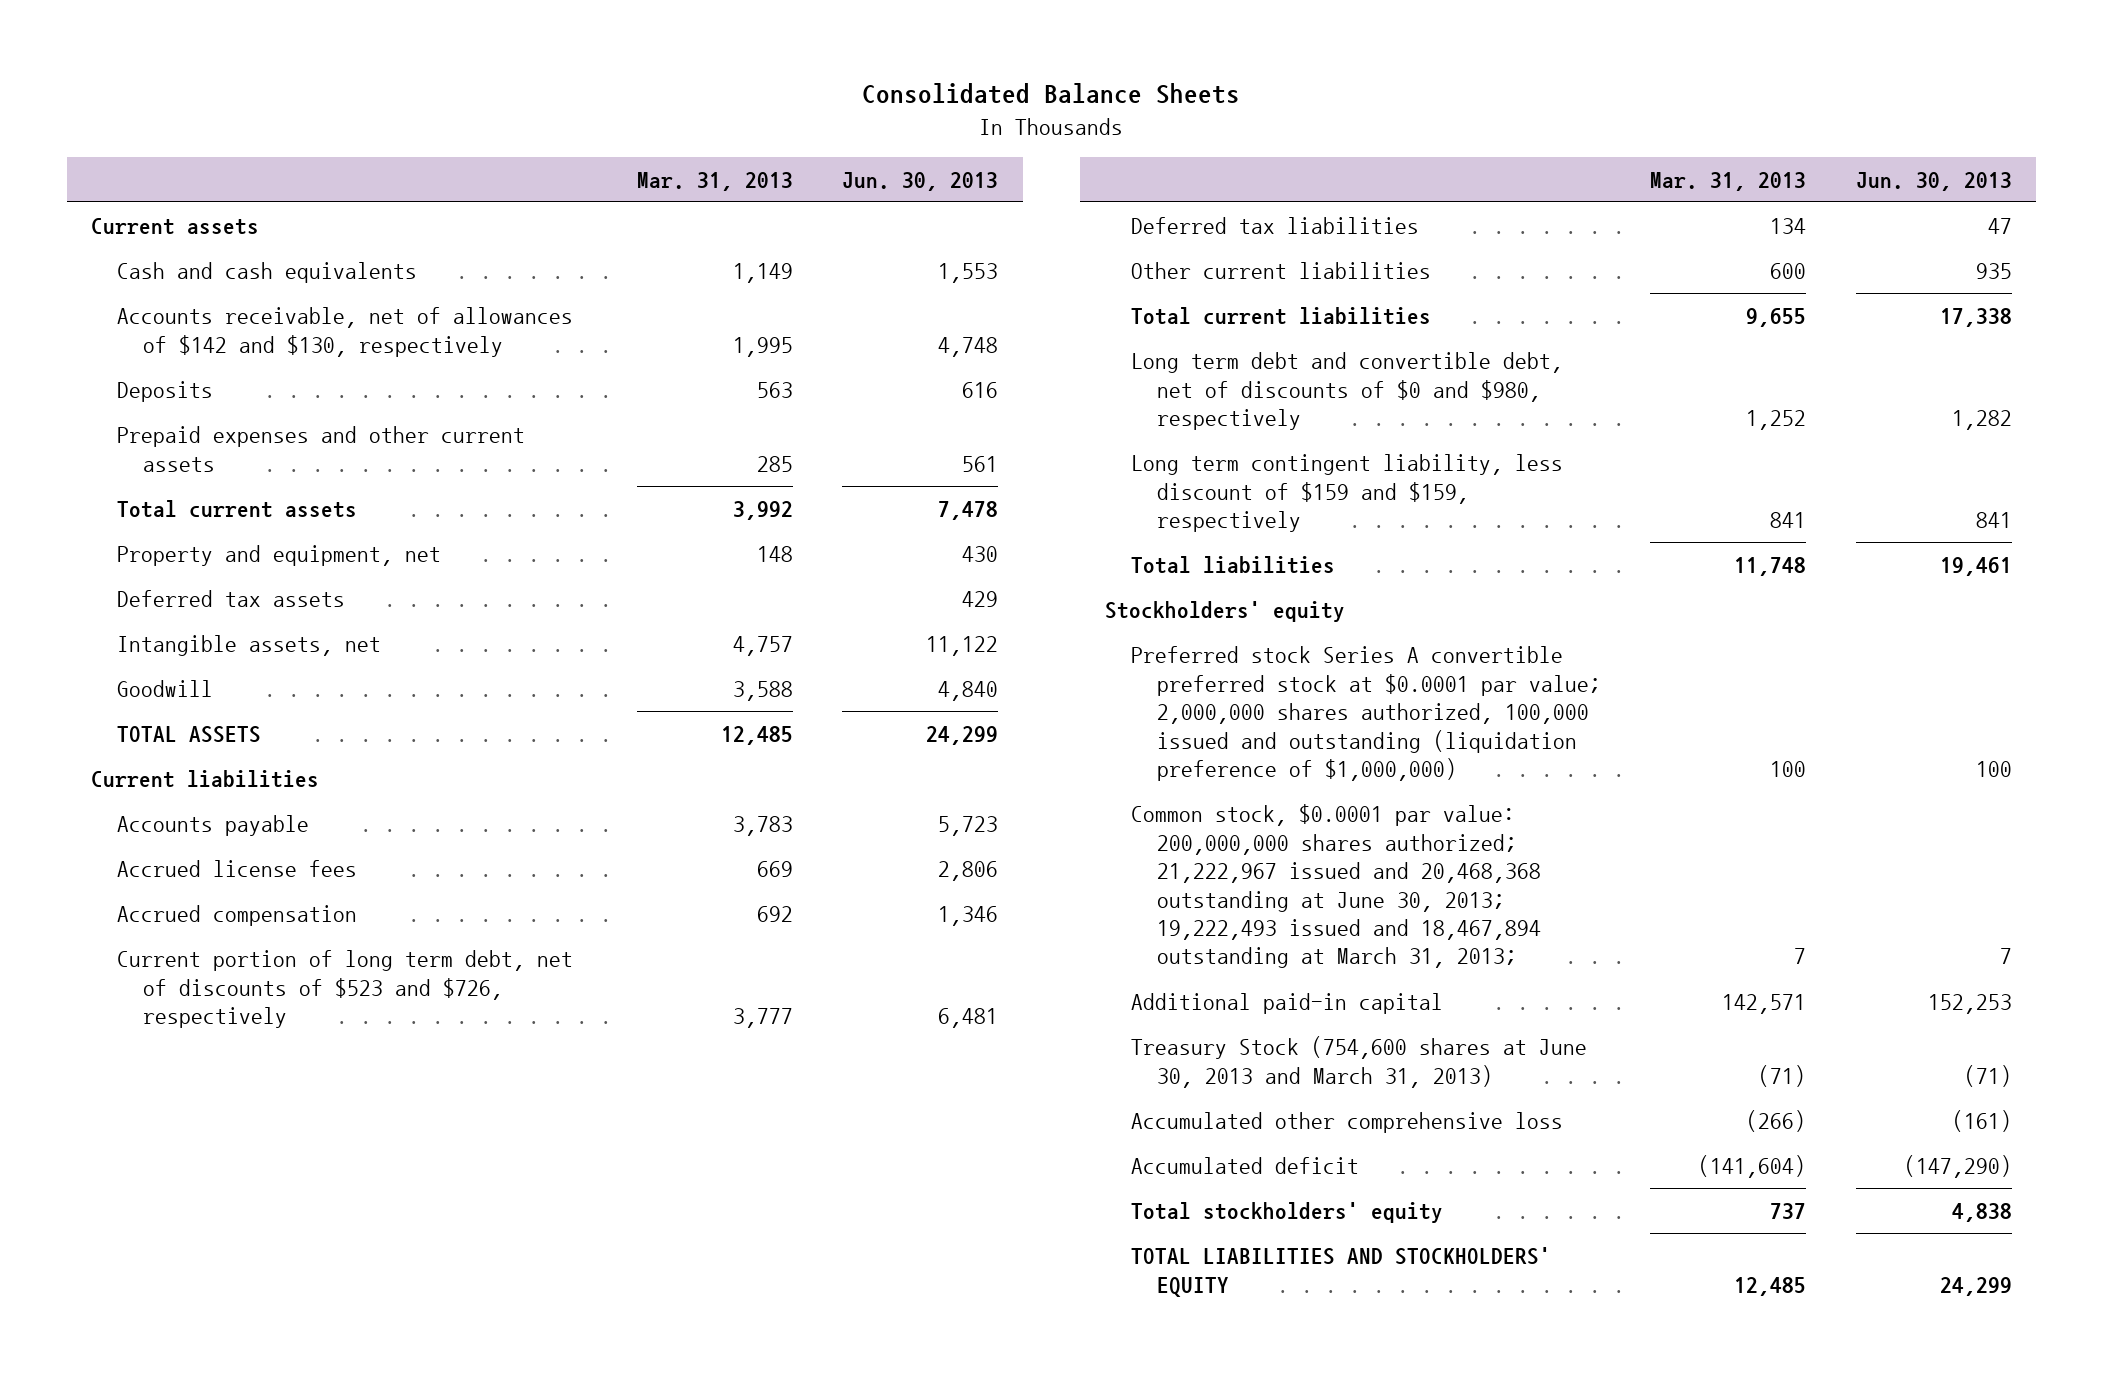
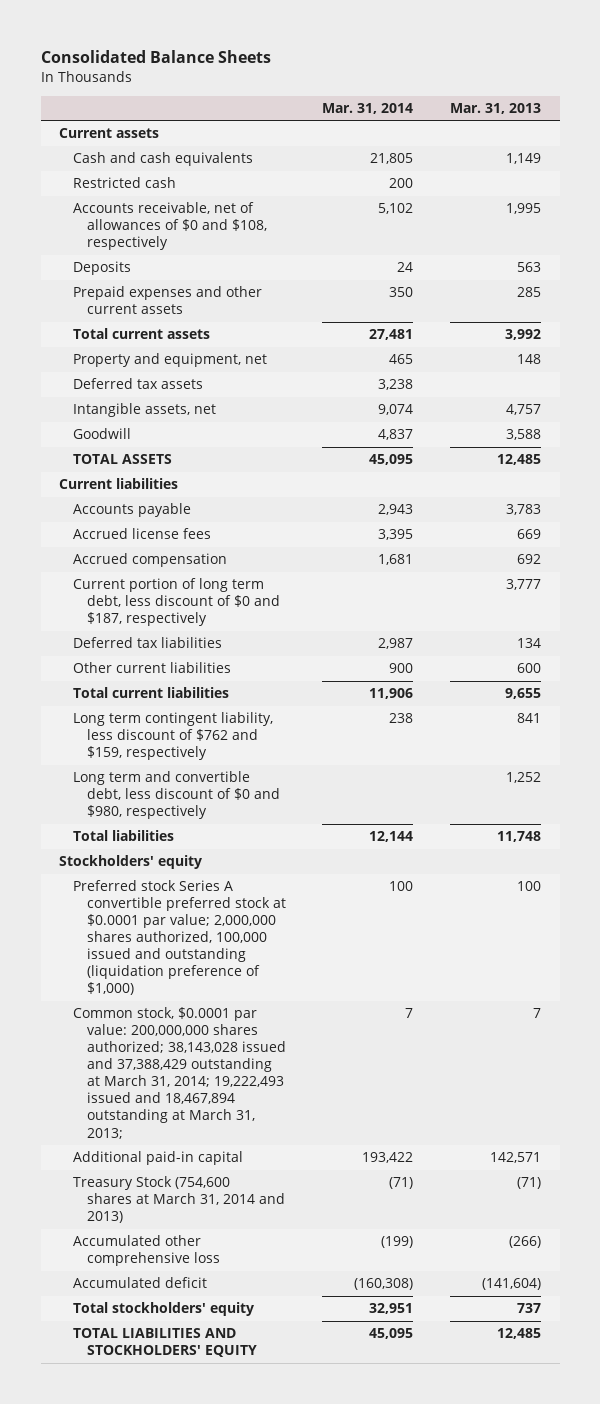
- | Mar. 31, 2013 | Jun. 30, 2013
+ | Mar. 31, 2014 | Mar. 31, 2013
- Accounts receivable, net of allowances of $142 and $130, respectively | 1,995 | 4,748
+ Restricted cash | 200 |
+ Accounts receivable, net of allowances of $0 and $108, respectively | 5,102 | 1,995
- Current portion of long term debt, net of discounts of $523 and $726, respectively | 3,777 | 6,481
+ Current portion of long term debt, less discount of $0 and $187, respectively | | 3,777
- Long term debt and convertible debt, net of discounts of $0 and $980, respectively | 1,252 | 1,282
- Long term contingent liability, less discount of $159 and $159, respectively | 841 | 841
+ Long term contingent liability, less discount of $762 and $159, respectively | 238 | 841
+ Long term and convertible debt, less discount of $0 and $980, respectively | | 1,252
- Preferred stock Series A convertible preferred stock at $0.0001 par value; 2,000,000 shares authorized, 100,000 issued and outstanding (liquidation preference of $1,000,000) | 100 | 100
- Common stock, $0.0001 par value: 200,000,000 shares authorized; 21,222,967 issued and 20,468,368 outstanding at June 30, 2013; 19,222,493 issued and 18,467,894 outstanding at March 31, 2013; | 7 | 7
+ Preferred stock Series A convertible preferred stock at $0.0001 par value; 2,000,000 shares authorized, 100,000 issued and outstanding (liquidation preference of $1,000) | 100 | 100
+ Common stock, $0.0001 par value: 200,000,000 shares authorized; 38,143,028 issued and 37,388,429 outstanding at March 31, 2014; 19,222,493 issued and 18,467,894 outstanding at March 31, 2013; | 7 | 7
- Treasury Stock (754,600 shares at June 30, 2013 and March 31, 2013) | (71) | (71)
+ Treasury Stock (754,600 shares at March 31, 2014 and 2013) | (71) | (71)

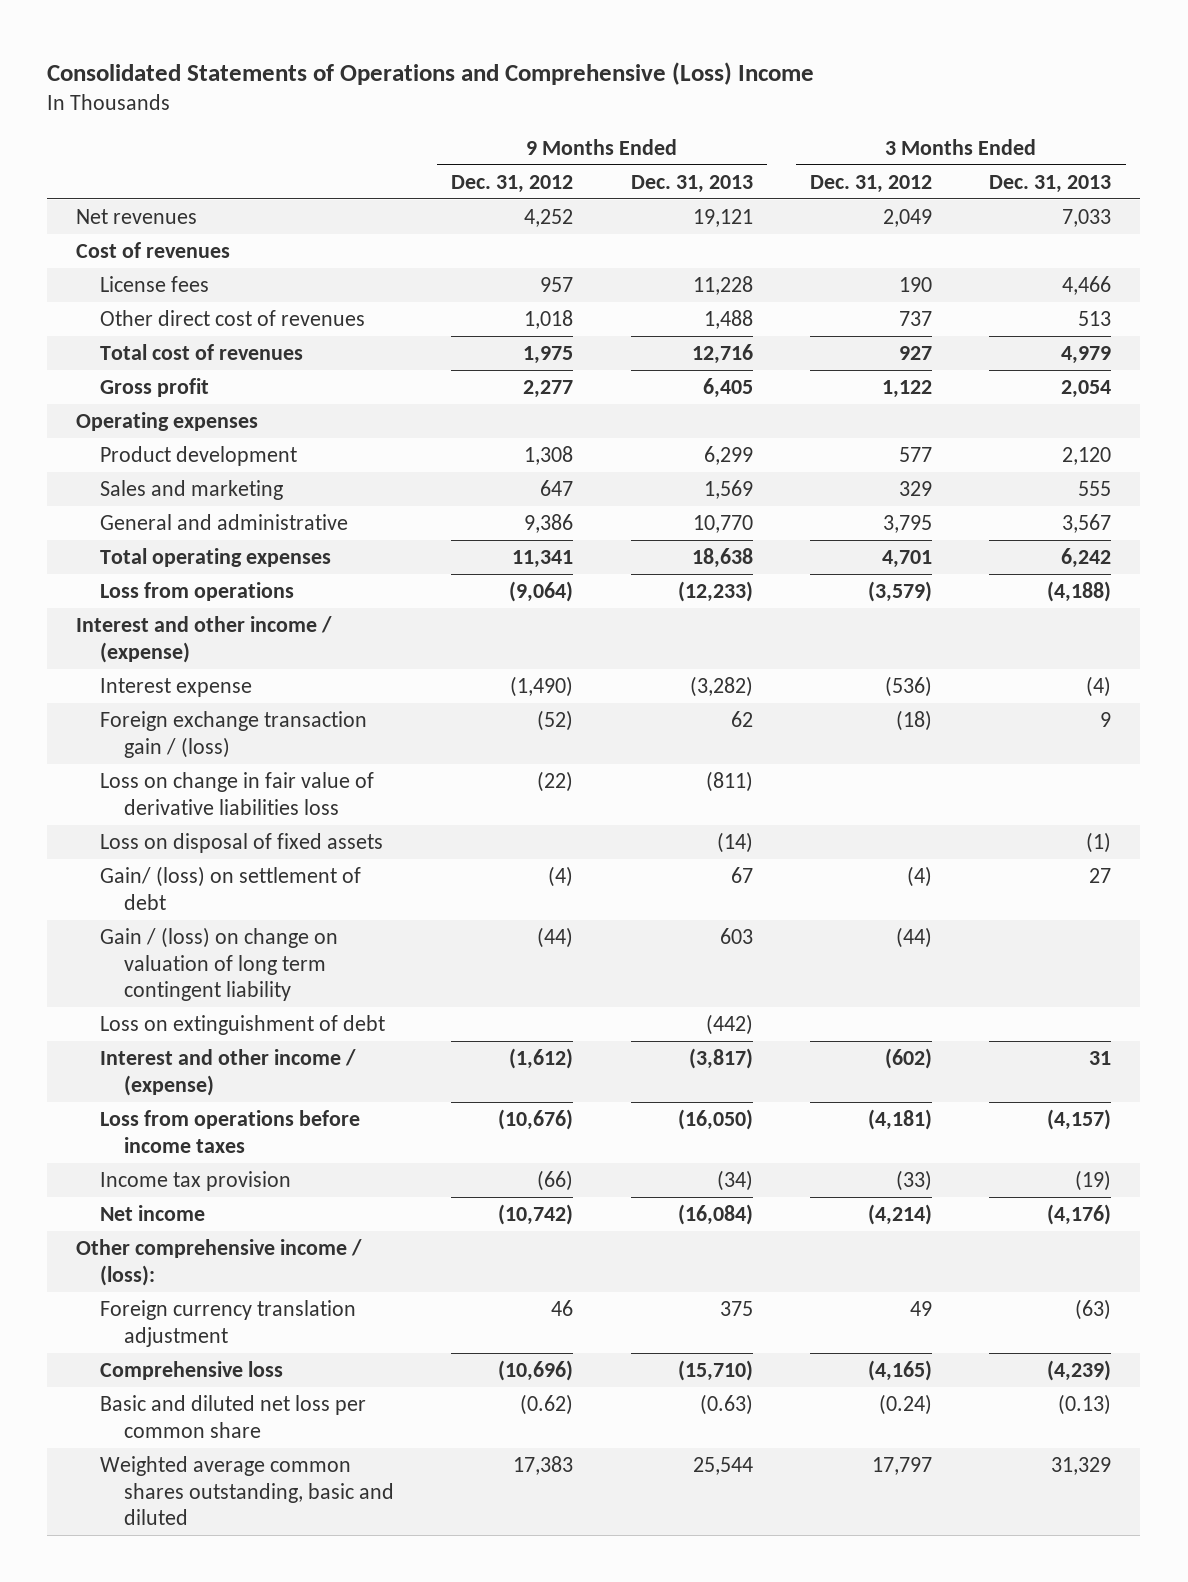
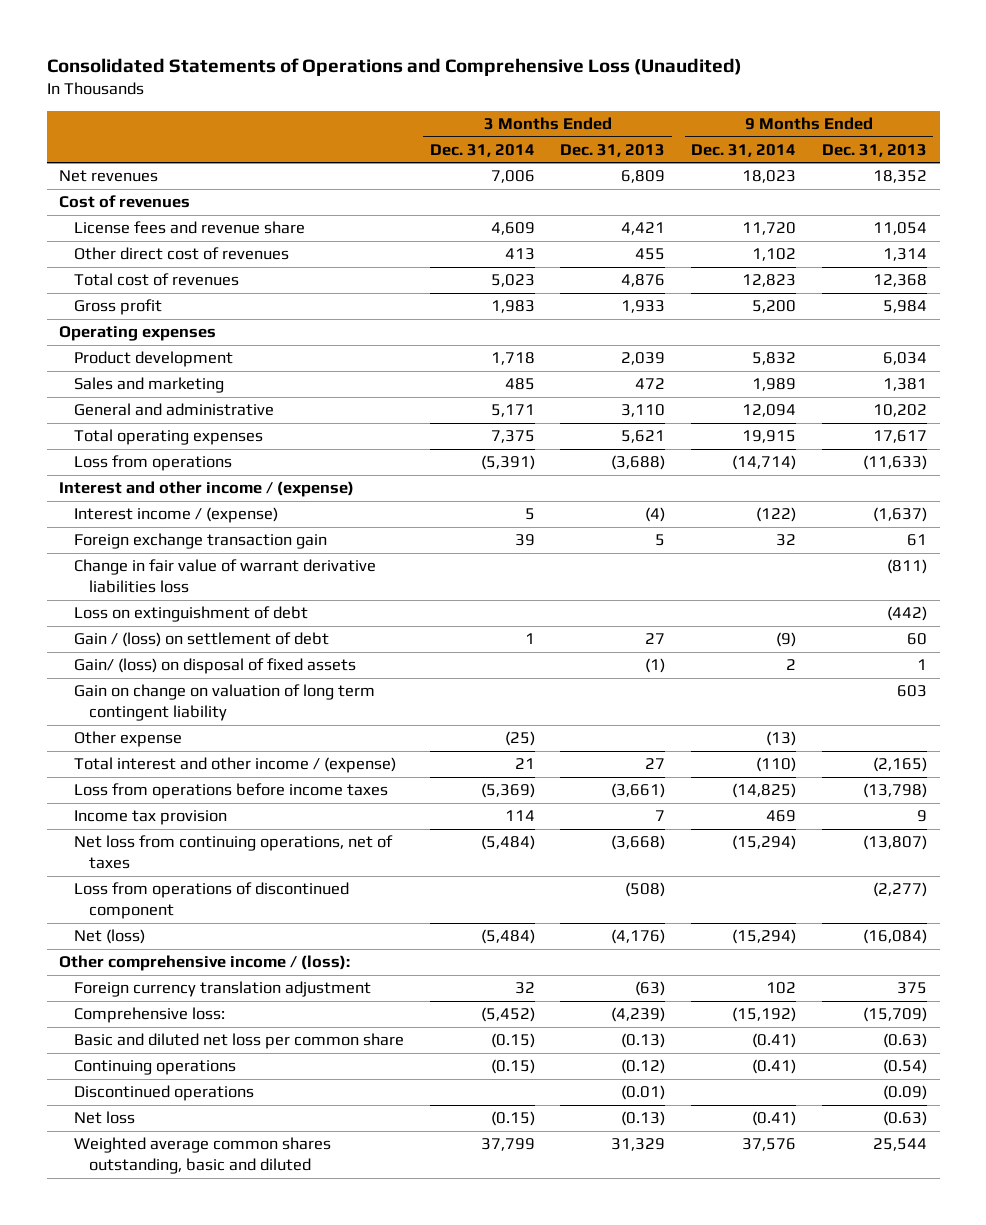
- Consolidated Statements of Operations and Comprehensive (Loss) Income
+ Consolidated Statements of Operations and Comprehensive Loss (Unaudited)
- | 9 Months Ended Dec. 31, 2012 | 9 Months Ended Dec. 31, 2013 | 3 Months Ended Dec. 31, 2012 | 3 Months Ended Dec. 31, 2013
+ | 3 Months Ended Dec. 31, 2014 | 3 Months Ended Dec. 31, 2013 | 9 Months Ended Dec. 31, 2014 | 9 Months Ended Dec. 31, 2013
- Net revenues | 4,252 | 19,121 | 2,049 | 7,033
+ Net revenues | 7,006 | 6,809 | 18,023 | 18,352
- License fees | 957 | 11,228 | 190 | 4,466
- Other direct cost of revenues | 1,018 | 1,488 | 737 | 513
- Total cost of revenues | 1,975 | 12,716 | 927 | 4,979
- Gross profit | 2,277 | 6,405 | 1,122 | 2,054
+ License fees and revenue share | 4,609 | 4,421 | 11,720 | 11,054
+ Other direct cost of revenues | 413 | 455 | 1,102 | 1,314
+ Total cost of revenues | 5,023 | 4,876 | 12,823 | 12,368
+ Gross profit | 1,983 | 1,933 | 5,200 | 5,984
- Product development | 1,308 | 6,299 | 577 | 2,120
- Sales and marketing | 647 | 1,569 | 329 | 555
- General and administrative | 9,386 | 10,770 | 3,795 | 3,567
- Total operating expenses | 11,341 | 18,638 | 4,701 | 6,242
- Loss from operations | (9,064) | (12,233) | (3,579) | (4,188)
+ Product development | 1,718 | 2,039 | 5,832 | 6,034
+ Sales and marketing | 485 | 472 | 1,989 | 1,381
+ General and administrative | 5,171 | 3,110 | 12,094 | 10,202
+ Total operating expenses | 7,375 | 5,621 | 19,915 | 17,617
+ Loss from operations | (5,391) | (3,688) | (14,714) | (11,633)
- Interest expense | (1,490) | (3,282) | (536) | (4)
- Foreign exchange transaction gain / (loss) | (52) | 62 | (18) | 9
- Loss on change in fair value of derivative liabilities loss | (22) | (811) | |
- Loss on disposal of fixed assets | | (14) | | (1)
- Gain/ (loss) on settlement of debt | (4) | 67 | (4) | 27
- Gain / (loss) on change on valuation of long term contingent liability | (44) | 603 | (44) |
+ Interest income / (expense) | 5 | (4) | (122) | (1,637)
+ Foreign exchange transaction gain | 39 | 5 | 32 | 61
+ Change in fair value of warrant derivative liabilities loss | | | | (811)
- Interest and other income / (expense) | (1,612) | (3,817) | (602) | 31
- Loss from operations before income taxes | (10,676) | (16,050) | (4,181) | (4,157)
- Income tax provision | (66) | (34) | (33) | (19)
- Net income | (10,742) | (16,084) | (4,214) | (4,176)
+ Gain / (loss) on settlement of debt | 1 | 27 | (9) | 60
+ Gain/ (loss) on disposal of fixed assets | | (1) | 2 | 1
+ Gain on change on valuation of long term contingent liability | | | | 603
+ Other expense | (25) | | (13) |
+ Total interest and other income / (expense) | 21 | 27 | (110) | (2,165)
+ Loss from operations before income taxes | (5,369) | (3,661) | (14,825) | (13,798)
+ Income tax provision | 114 | 7 | 469 | 9
+ Net loss from continuing operations, net of taxes | (5,484) | (3,668) | (15,294) | (13,807)
+ Loss from operations of discontinued component | | (508) | | (2,277)
+ Net (loss) | (5,484) | (4,176) | (15,294) | (16,084)
- Comprehensive loss | (10,696) | (15,710) | (4,165) | (4,239)
+ Comprehensive loss: | (5,452) | (4,239) | (15,192) | (15,709)
+ Continuing operations | (0.15) | (0.12) | (0.41) | (0.54)
+ Discontinued operations | | (0.01) | | (0.09)
+ Net loss | (0.15) | (0.13) | (0.41) | (0.63)

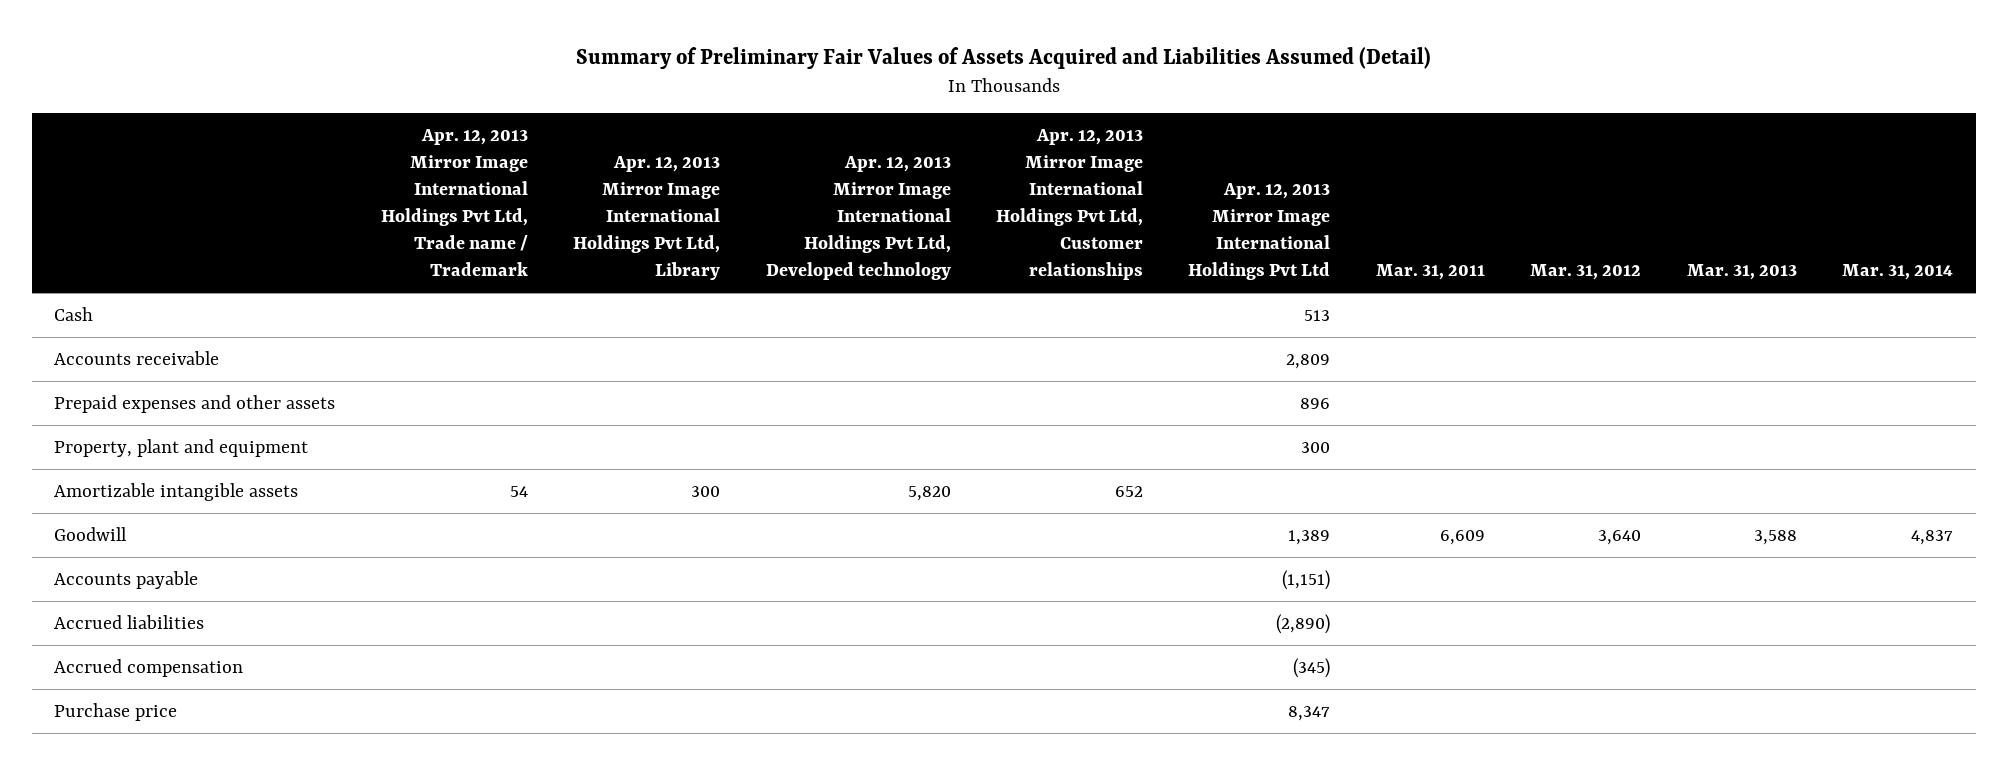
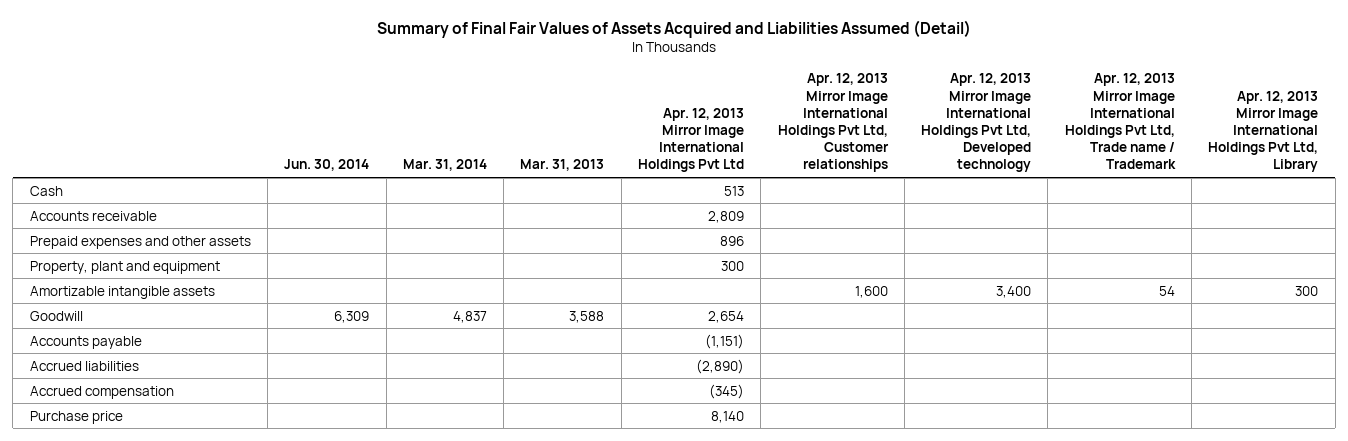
- Summary of Preliminary Fair Values of Assets Acquired and Liabilities Assumed (Detail)
+ Summary of Final Fair Values of Assets Acquired and Liabilities Assumed (Detail)
- | Apr. 12, 2013 Mirror Image International Holdings Pvt Ltd, Trade name / Trademark | Apr. 12, 2013 Mirror Image International Holdings Pvt Ltd, Library | Apr. 12, 2013 Mirror Image International Holdings Pvt Ltd, Developed technology | Apr. 12, 2013 Mirror Image International Holdings Pvt Ltd, Customer relationships | Apr. 12, 2013 Mirror Image International Holdings Pvt Ltd | Mar. 31, 2011 | Mar. 31, 2012 | Mar. 31, 2013 | Mar. 31, 2014
+ | Jun. 30, 2014 | Mar. 31, 2014 | Mar. 31, 2013 | Apr. 12, 2013 Mirror Image International Holdings Pvt Ltd | Apr. 12, 2013 Mirror Image International Holdings Pvt Ltd, Customer relationships | Apr. 12, 2013 Mirror Image International Holdings Pvt Ltd, Developed technology | Apr. 12, 2013 Mirror Image International Holdings Pvt Ltd, Trade name / Trademark | Apr. 12, 2013 Mirror Image International Holdings Pvt Ltd, Library
- Amortizable intangible assets | 54 | 300 | 5,820 | 652 | | | | |
- Goodwill | | | | | 1,389 | 6,609 | 3,640 | 3,588 | 4,837
+ Amortizable intangible assets | | | | | 1,600 | 3,400 | 54 | 300
+ Goodwill | 6,309 | 4,837 | 3,588 | 2,654 | | | |
- Purchase price | | | | | 8,347 | | | |
+ Purchase price | | | | 8,140 | | | |

